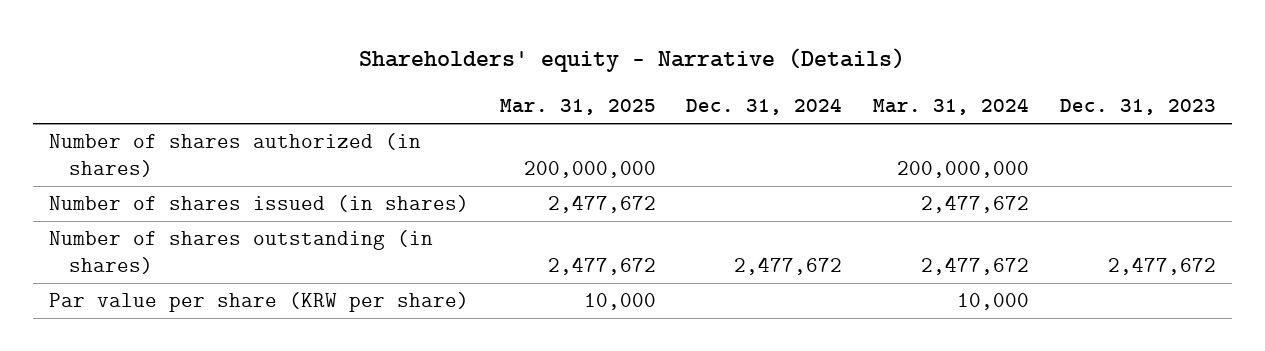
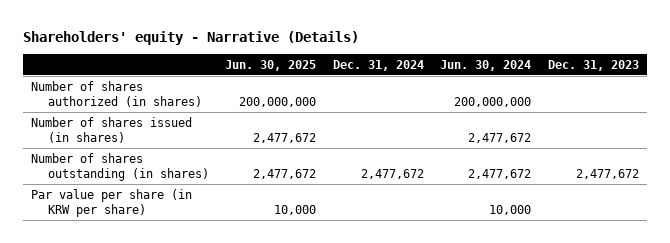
- | Mar. 31, 2025 | Dec. 31, 2024 | Mar. 31, 2024 | Dec. 31, 2023
+ | Jun. 30, 2025 | Dec. 31, 2024 | Jun. 30, 2024 | Dec. 31, 2023
- Par value per share (KRW per share) | 10,000 | | 10,000 |
+ Par value per share (in KRW per share) | 10,000 | | 10,000 |

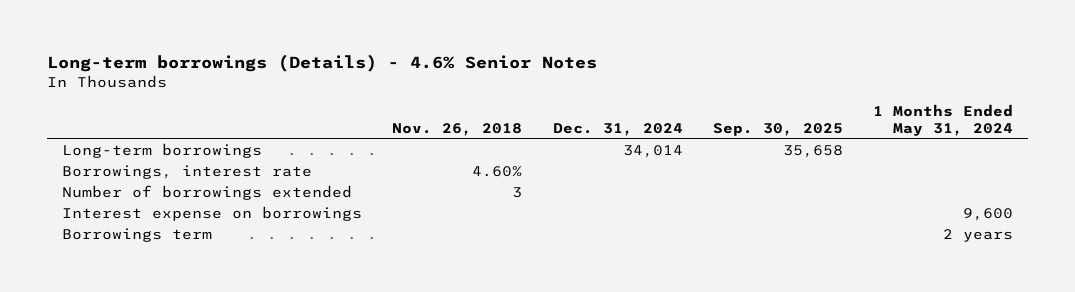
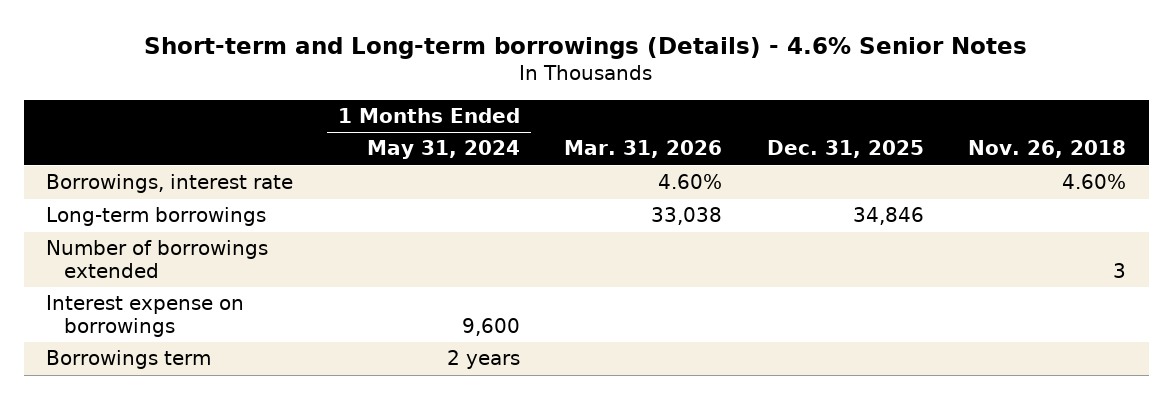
- Long-term borrowings (Details) - 4.6% Senior Notes
+ Short-term and Long-term borrowings (Details) - 4.6% Senior Notes
- | Nov. 26, 2018 | Dec. 31, 2024 | Sep. 30, 2025 | 1 Months Ended May 31, 2024
+ | 1 Months Ended May 31, 2024 | Mar. 31, 2026 | Dec. 31, 2025 | Nov. 26, 2018
moved down: Long-term borrowings | | 33,038 | 34,846 |

